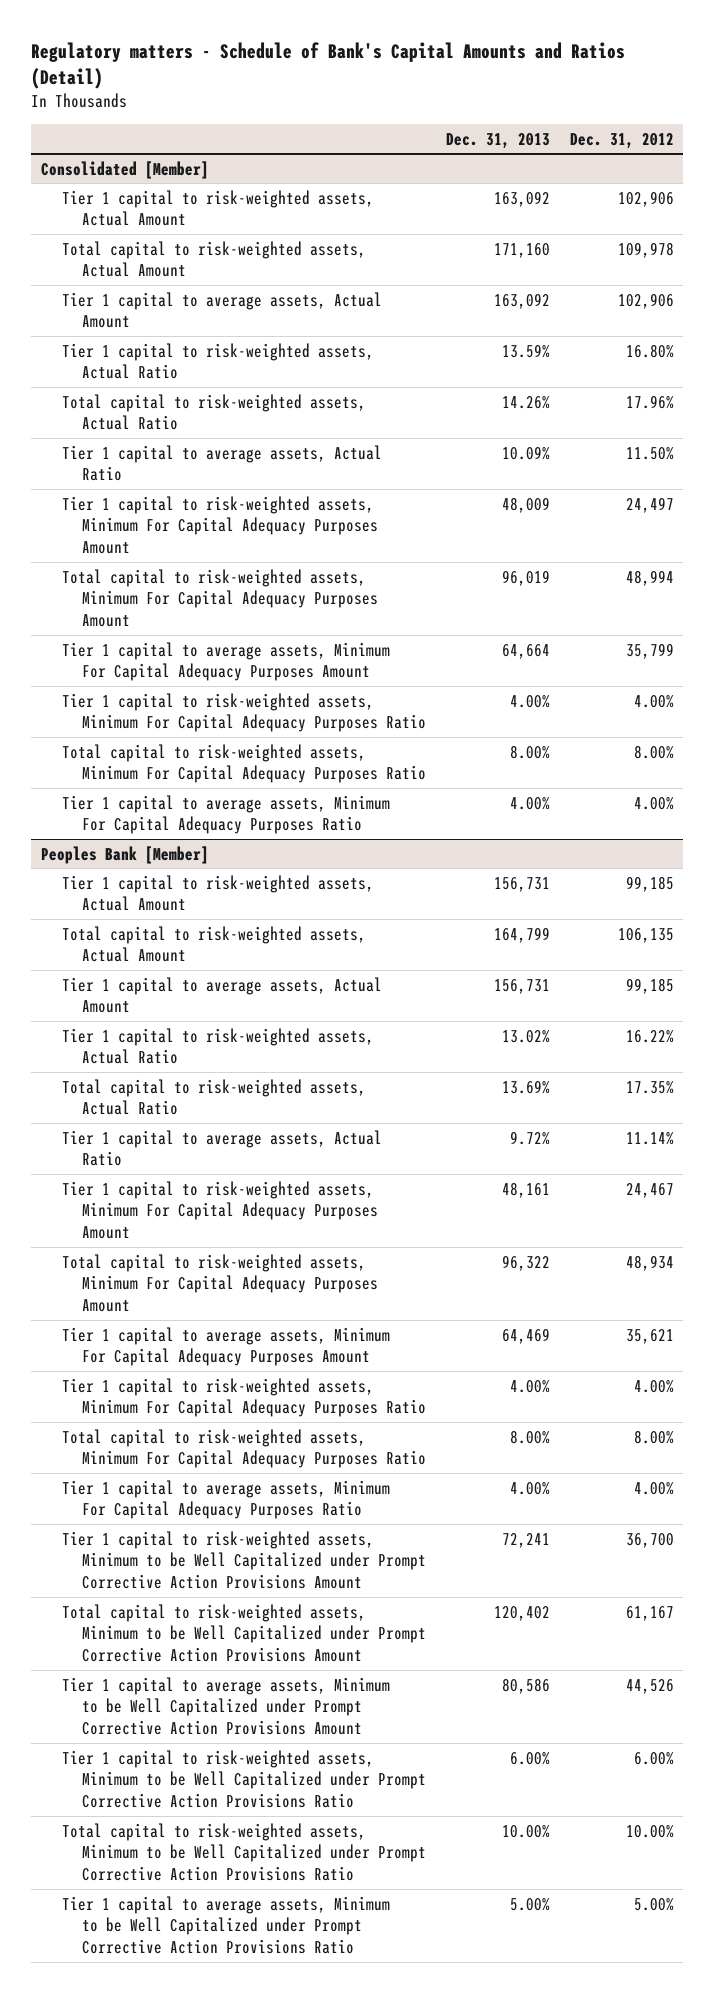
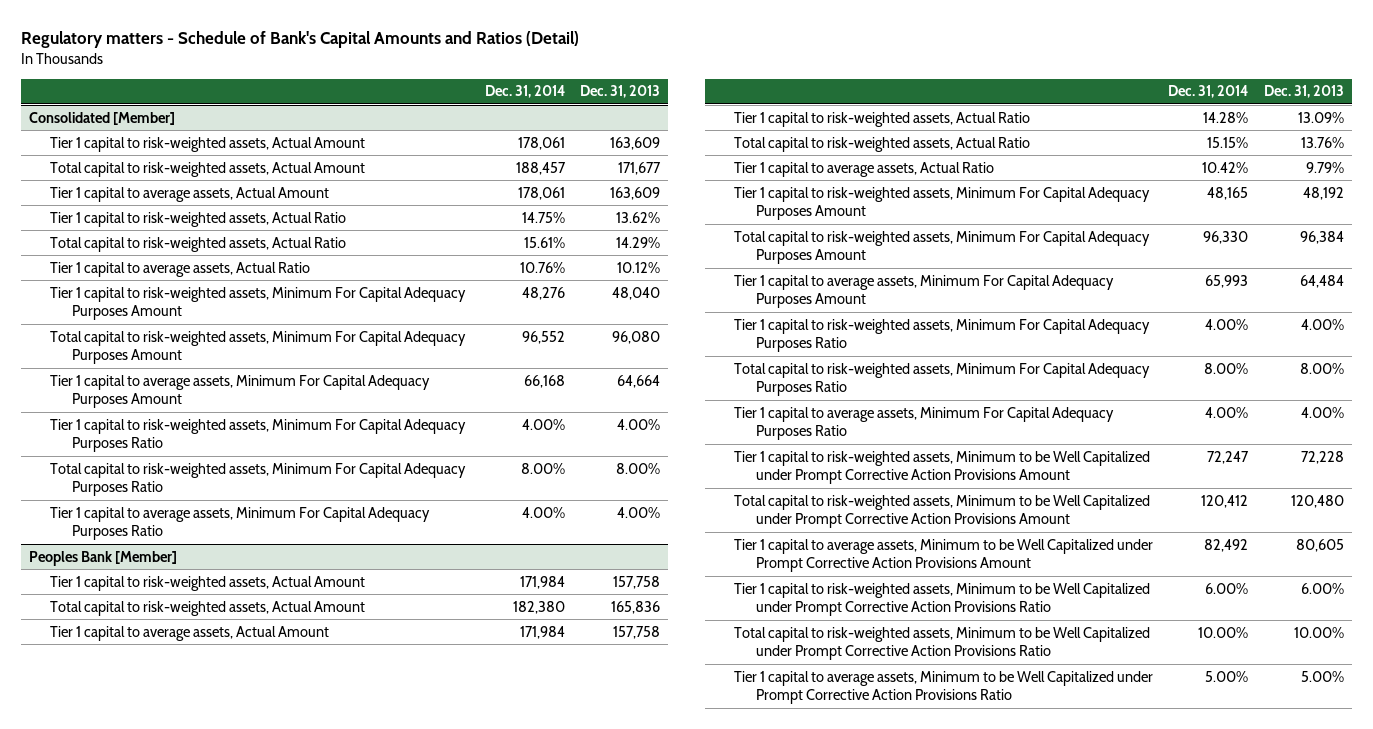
- | Dec. 31, 2013 | Dec. 31, 2012
+ | Dec. 31, 2014 | Dec. 31, 2013
@ Consolidated [Member]
- Tier 1 capital to risk-weighted assets, Actual Amount | 163,092 | 102,906
- Total capital to risk-weighted assets, Actual Amount | 171,160 | 109,978
- Tier 1 capital to average assets, Actual Amount | 163,092 | 102,906
- Tier 1 capital to risk-weighted assets, Actual Ratio | 13.59% | 16.80%
- Total capital to risk-weighted assets, Actual Ratio | 14.26% | 17.96%
- Tier 1 capital to average assets, Actual Ratio | 10.09% | 11.50%
- Tier 1 capital to risk-weighted assets, Minimum For Capital Adequacy Purposes Amount | 48,009 | 24,497
- Total capital to risk-weighted assets, Minimum For Capital Adequacy Purposes Amount | 96,019 | 48,994
+ Tier 1 capital to risk-weighted assets, Actual Amount | 178,061 | 163,609
+ Total capital to risk-weighted assets, Actual Amount | 188,457 | 171,677
+ Tier 1 capital to average assets, Actual Amount | 178,061 | 163,609
+ Tier 1 capital to risk-weighted assets, Actual Ratio | 14.75% | 13.62%
+ Total capital to risk-weighted assets, Actual Ratio | 15.61% | 14.29%
+ Tier 1 capital to average assets, Actual Ratio | 10.76% | 10.12%
+ Tier 1 capital to risk-weighted assets, Minimum For Capital Adequacy Purposes Amount | 48,276 | 48,040
+ Total capital to risk-weighted assets, Minimum For Capital Adequacy Purposes Amount | 96,552 | 96,080
@ Peoples Bank [Member]
- Tier 1 capital to risk-weighted assets, Actual Amount | 156,731 | 99,185
- Total capital to risk-weighted assets, Actual Amount | 164,799 | 106,135
- Tier 1 capital to average assets, Actual Amount | 156,731 | 99,185
- Tier 1 capital to risk-weighted assets, Actual Ratio | 13.02% | 16.22%
- Total capital to risk-weighted assets, Actual Ratio | 13.69% | 17.35%
- Tier 1 capital to average assets, Actual Ratio | 9.72% | 11.14%
- Tier 1 capital to risk-weighted assets, Minimum For Capital Adequacy Purposes Amount | 48,161 | 24,467
- Total capital to risk-weighted assets, Minimum For Capital Adequacy Purposes Amount | 96,322 | 48,934
- Tier 1 capital to average assets, Minimum For Capital Adequacy Purposes Amount | 64,469 | 35,621
+ Tier 1 capital to risk-weighted assets, Actual Amount | 171,984 | 157,758
+ Total capital to risk-weighted assets, Actual Amount | 182,380 | 165,836
+ Tier 1 capital to average assets, Actual Amount | 171,984 | 157,758
+ Tier 1 capital to risk-weighted assets, Actual Ratio | 14.28% | 13.09%
+ Total capital to risk-weighted assets, Actual Ratio | 15.15% | 13.76%
+ Tier 1 capital to average assets, Actual Ratio | 10.42% | 9.79%
+ Tier 1 capital to risk-weighted assets, Minimum For Capital Adequacy Purposes Amount | 48,165 | 48,192
+ Total capital to risk-weighted assets, Minimum For Capital Adequacy Purposes Amount | 96,330 | 96,384
+ Tier 1 capital to average assets, Minimum For Capital Adequacy Purposes Amount | 65,993 | 64,484
- Tier 1 capital to risk-weighted assets, Minimum to be Well Capitalized under Prompt Corrective Action Provisions Amount | 72,241 | 36,700
- Total capital to risk-weighted assets, Minimum to be Well Capitalized under Prompt Corrective Action Provisions Amount | 120,402 | 61,167
- Tier 1 capital to average assets, Minimum to be Well Capitalized under Prompt Corrective Action Provisions Amount | 80,586 | 44,526
+ Tier 1 capital to risk-weighted assets, Minimum to be Well Capitalized under Prompt Corrective Action Provisions Amount | 72,247 | 72,228
+ Total capital to risk-weighted assets, Minimum to be Well Capitalized under Prompt Corrective Action Provisions Amount | 120,412 | 120,480
+ Tier 1 capital to average assets, Minimum to be Well Capitalized under Prompt Corrective Action Provisions Amount | 82,492 | 80,605

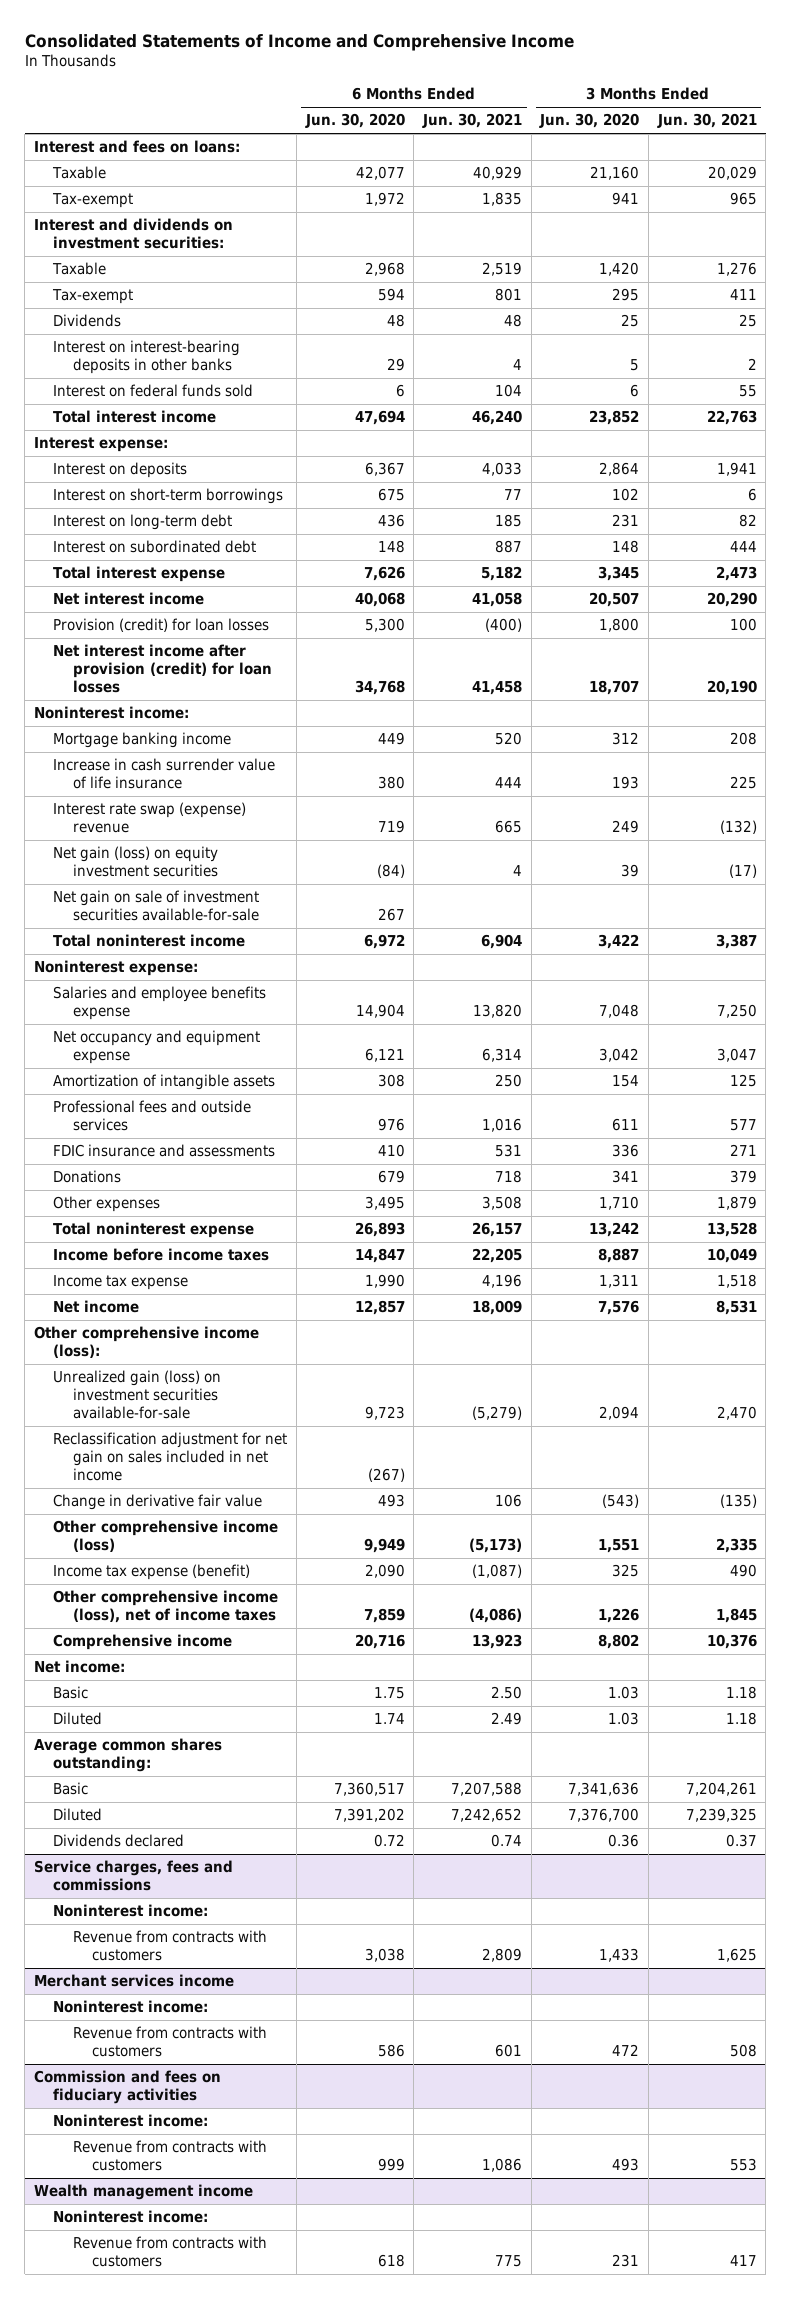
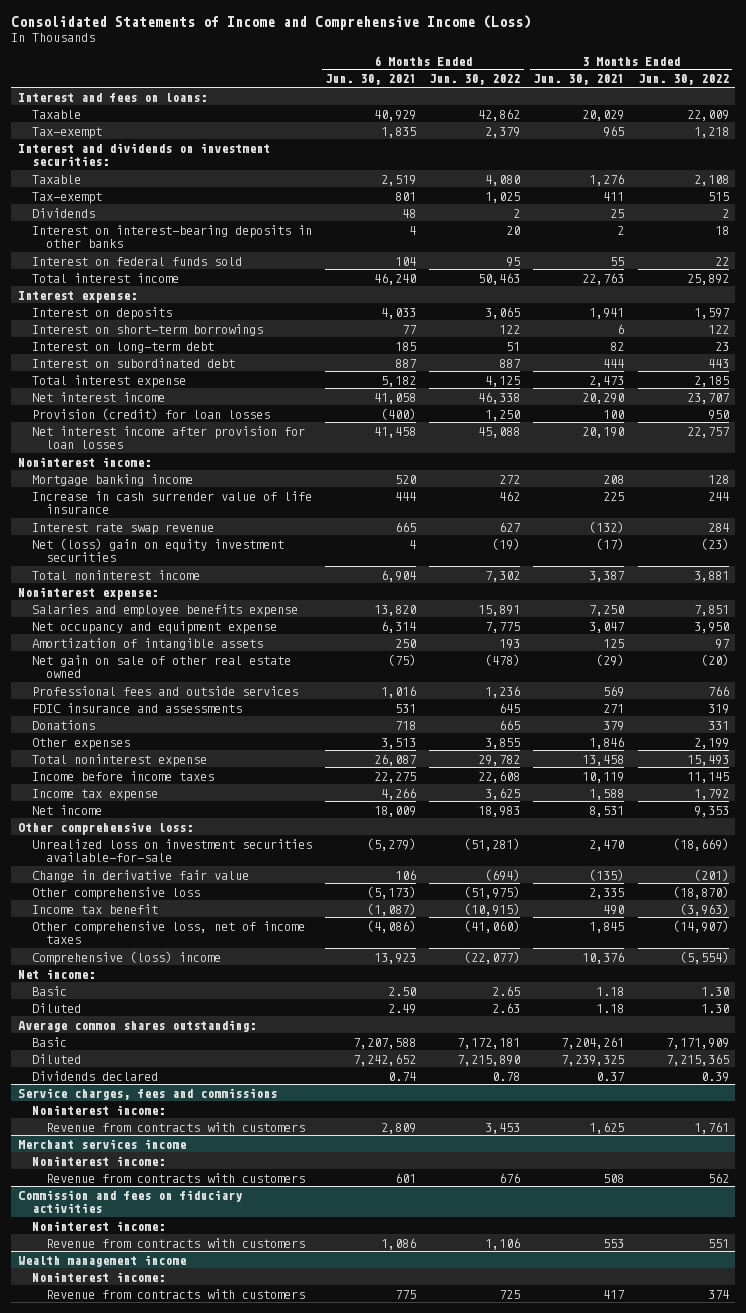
- Consolidated Statements of Income and Comprehensive Income
+ Consolidated Statements of Income and Comprehensive Income (Loss)
- | 6 Months Ended Jun. 30, 2020 | 6 Months Ended Jun. 30, 2021 | 3 Months Ended Jun. 30, 2020 | 3 Months Ended Jun. 30, 2021
+ | 6 Months Ended Jun. 30, 2021 | 6 Months Ended Jun. 30, 2022 | 3 Months Ended Jun. 30, 2021 | 3 Months Ended Jun. 30, 2022
- Net interest income after provision (credit) for loan losses | 34,768 | 41,458 | 18,707 | 20,190
+ Net interest income after provision for loan losses | 41,458 | 45,088 | 20,190 | 22,757
- Interest rate swap (expense) revenue | 719 | 665 | 249 | (132)
- Net gain (loss) on equity investment securities | (84) | 4 | 39 | (17)
- Net gain on sale of investment securities available-for-sale | 267 | | |
+ Interest rate swap revenue | 665 | 627 | (132) | 284
+ Net (loss) gain on equity investment securities | 4 | (19) | (17) | (23)
- Professional fees and outside services | 976 | 1,016 | 611 | 577
+ Net gain on sale of other real estate owned | (75) | (478) | (29) | (20)
+ Professional fees and outside services | 1,016 | 1,236 | 569 | 766
- Other expenses | 3,495 | 3,508 | 1,710 | 1,879
- Total noninterest expense | 26,893 | 26,157 | 13,242 | 13,528
- Income before income taxes | 14,847 | 22,205 | 8,887 | 10,049
- Income tax expense | 1,990 | 4,196 | 1,311 | 1,518
+ Other expenses | 3,513 | 3,855 | 1,846 | 2,199
+ Total noninterest expense | 26,087 | 29,782 | 13,458 | 15,493
+ Income before income taxes | 22,275 | 22,608 | 10,119 | 11,145
+ Income tax expense | 4,266 | 3,625 | 1,588 | 1,792
- Other comprehensive income (loss):
- Unrealized gain (loss) on investment securities available-for-sale | 9,723 | (5,279) | 2,094 | 2,470
- Reclassification adjustment for net gain on sales included in net income | (267) | | |
+ Other comprehensive loss:
+ Unrealized loss on investment securities available-for-sale | (5,279) | (51,281) | 2,470 | (18,669)
- Other comprehensive income (loss) | 9,949 | (5,173) | 1,551 | 2,335
- Income tax expense (benefit) | 2,090 | (1,087) | 325 | 490
- Other comprehensive income (loss), net of income taxes | 7,859 | (4,086) | 1,226 | 1,845
- Comprehensive income | 20,716 | 13,923 | 8,802 | 10,376
+ Other comprehensive loss | (5,173) | (51,975) | 2,335 | (18,870)
+ Income tax benefit | (1,087) | (10,915) | 490 | (3,963)
+ Other comprehensive loss, net of income taxes | (4,086) | (41,060) | 1,845 | (14,907)
+ Comprehensive (loss) income | 13,923 | (22,077) | 10,376 | (5,554)

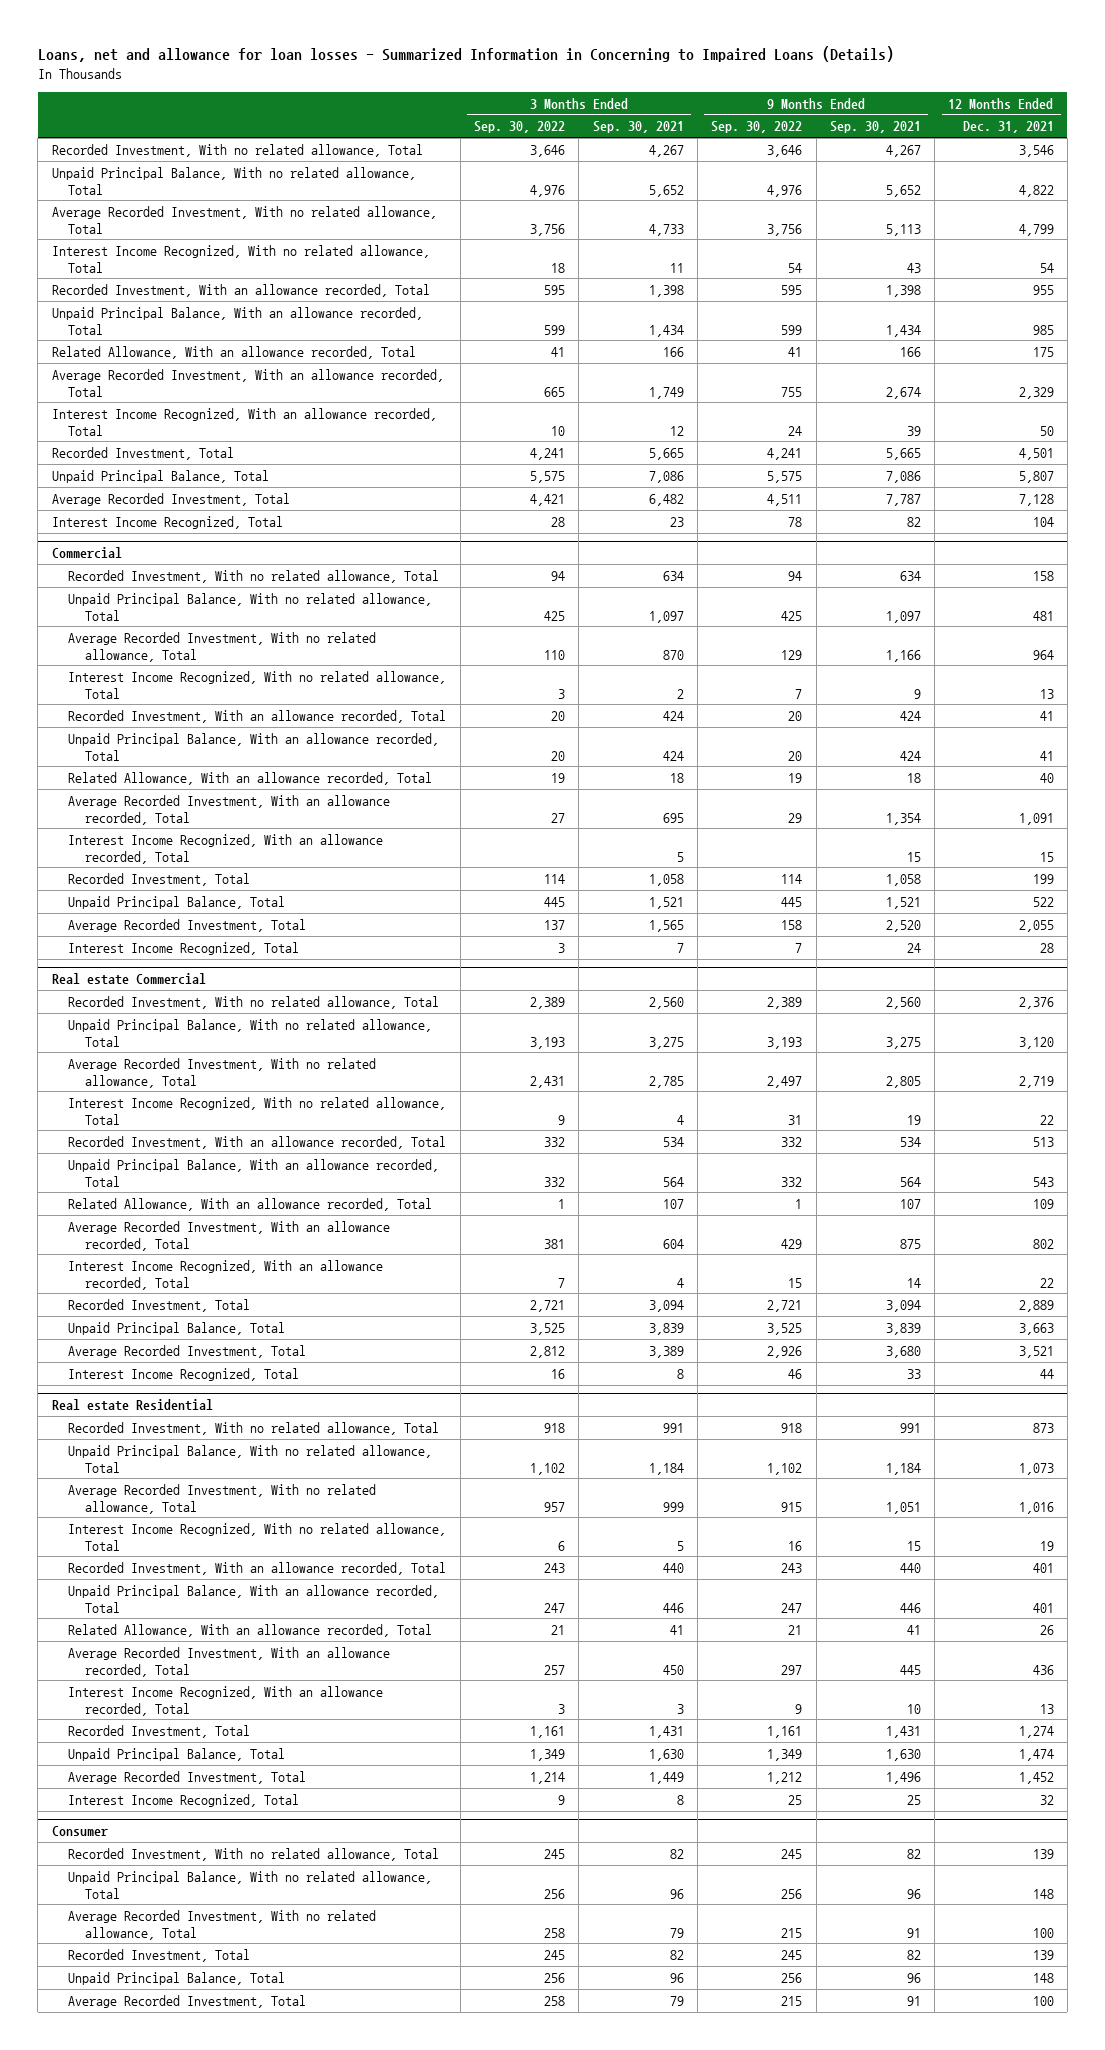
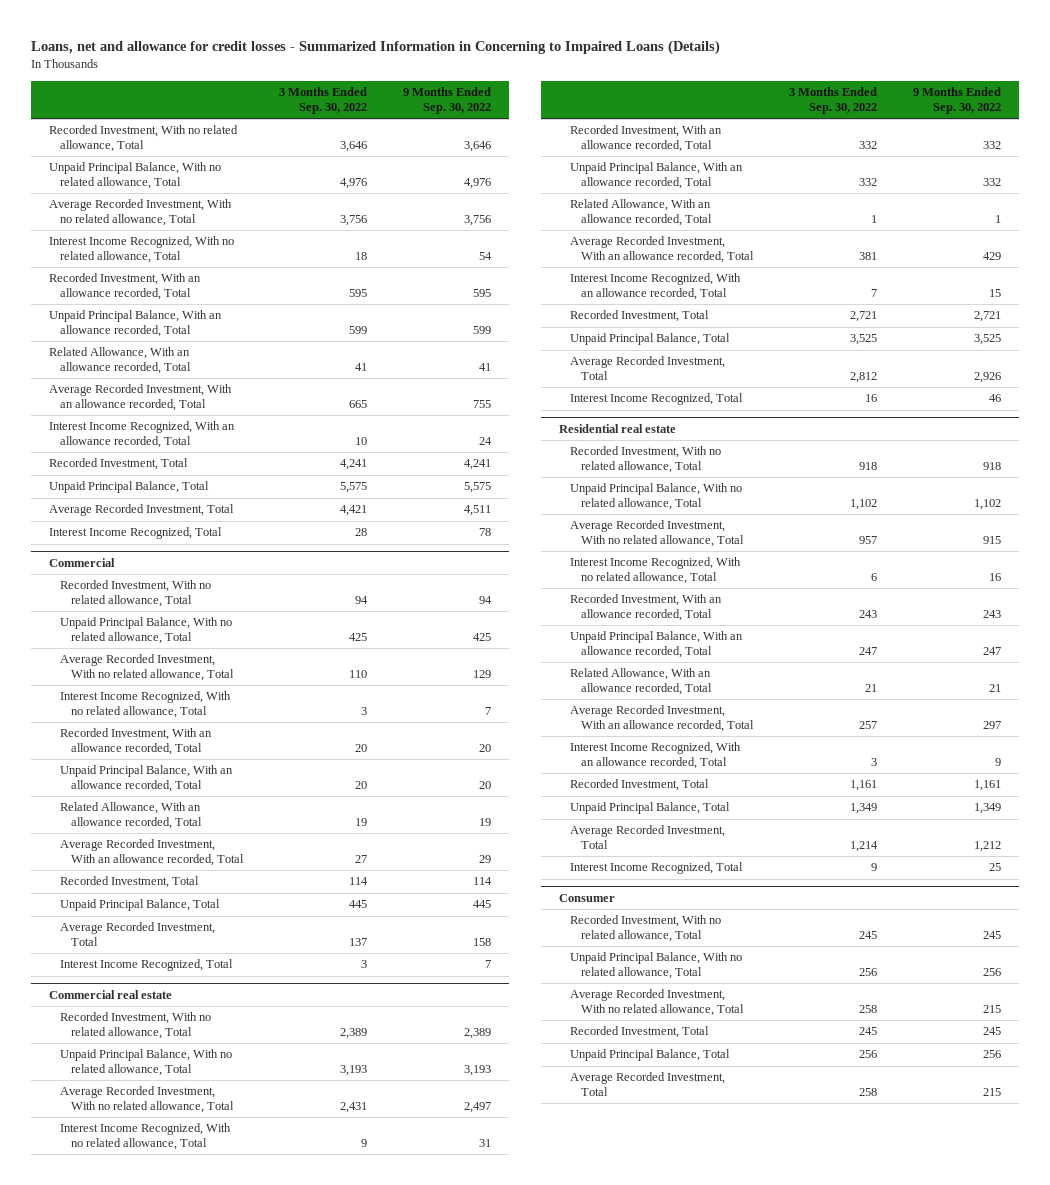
- Loans, net and allowance for loan losses - Summarized Information in Concerning to Impaired Loans (Details)
+ Loans, net and allowance for credit losses - Summarized Information in Concerning to Impaired Loans (Details)
- | 3 Months Ended Sep. 30, 2022 | 3 Months Ended Sep. 30, 2021 | 9 Months Ended Sep. 30, 2022 | 9 Months Ended Sep. 30, 2021 | 12 Months Ended Dec. 31, 2021
+ | 3 Months Ended Sep. 30, 2022 | 9 Months Ended Sep. 30, 2022
@ Commercial
- Interest Income Recognized, With an allowance recorded, Total | | 5 | | 15 | 15
- Real estate Commercial
+ Commercial real estate
- Real estate Residential
+ Residential real estate

